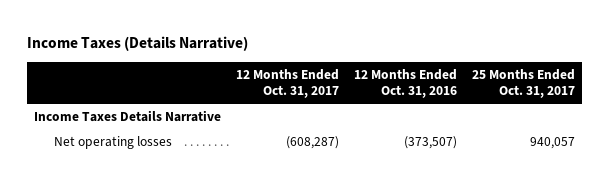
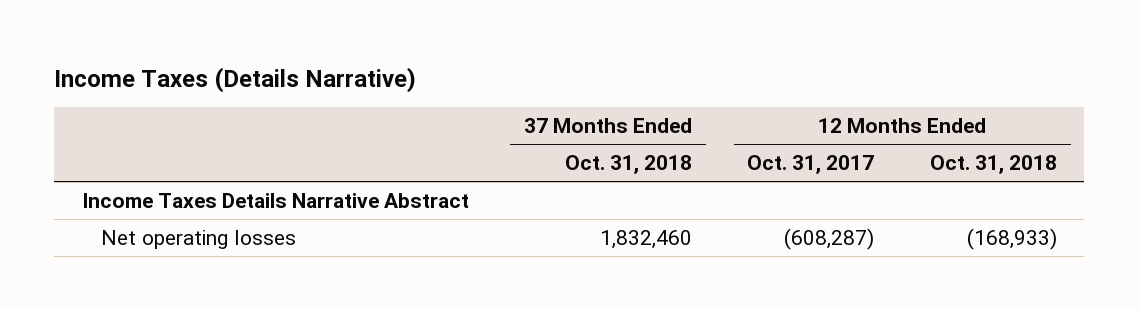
- | 12 Months Ended Oct. 31, 2017 | 12 Months Ended Oct. 31, 2016 | 25 Months Ended Oct. 31, 2017
+ | 37 Months Ended Oct. 31, 2018 | 12 Months Ended Oct. 31, 2017 | 12 Months Ended Oct. 31, 2018
- Income Taxes Details Narrative
+ Income Taxes Details Narrative Abstract

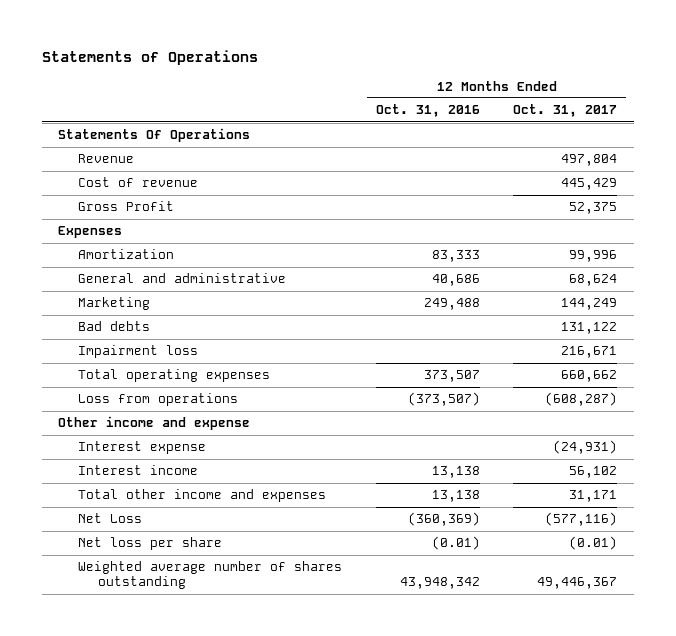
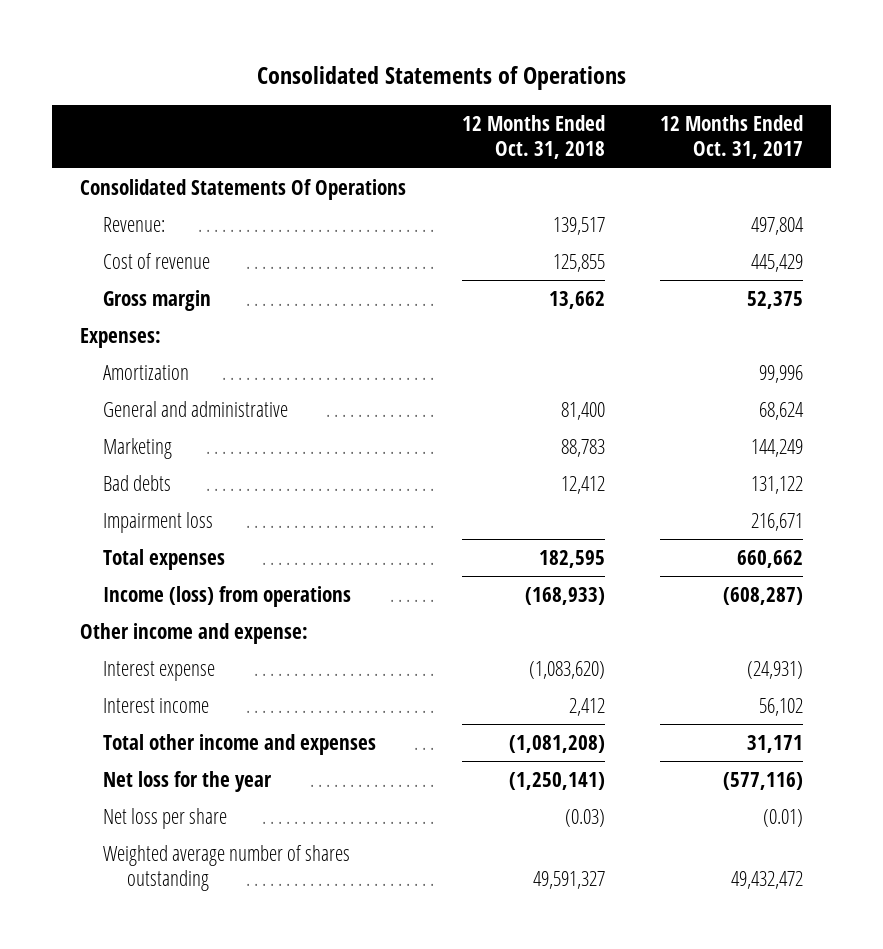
- Statements of Operations
+ Consolidated Statements of Operations
- | 12 Months Ended Oct. 31, 2016 | 12 Months Ended Oct. 31, 2017
+ | 12 Months Ended Oct. 31, 2018 | 12 Months Ended Oct. 31, 2017
- Statements Of Operations
- Revenue | | 497,804
+ Consolidated Statements Of Operations
+ Revenue: | 139,517 | 497,804
- Gross Profit | | 52,375
- Expenses
+ Gross margin | 13,662 | 52,375
+ Expenses:
- Total operating expenses | 373,507 | 660,662
- Loss from operations | (373,507) | (608,287)
- Other income and expense
+ Total expenses | 182,595 | 660,662
+ Income (loss) from operations | (168,933) | (608,287)
+ Other income and expense:
- Net Loss | (360,369) | (577,116)
+ Net loss for the year | (1,250,141) | (577,116)
- Weighted average number of shares outstanding | 43,948,342 | 49,446,367
+ Weighted average number of shares outstanding | 49,591,327 | 49,432,472

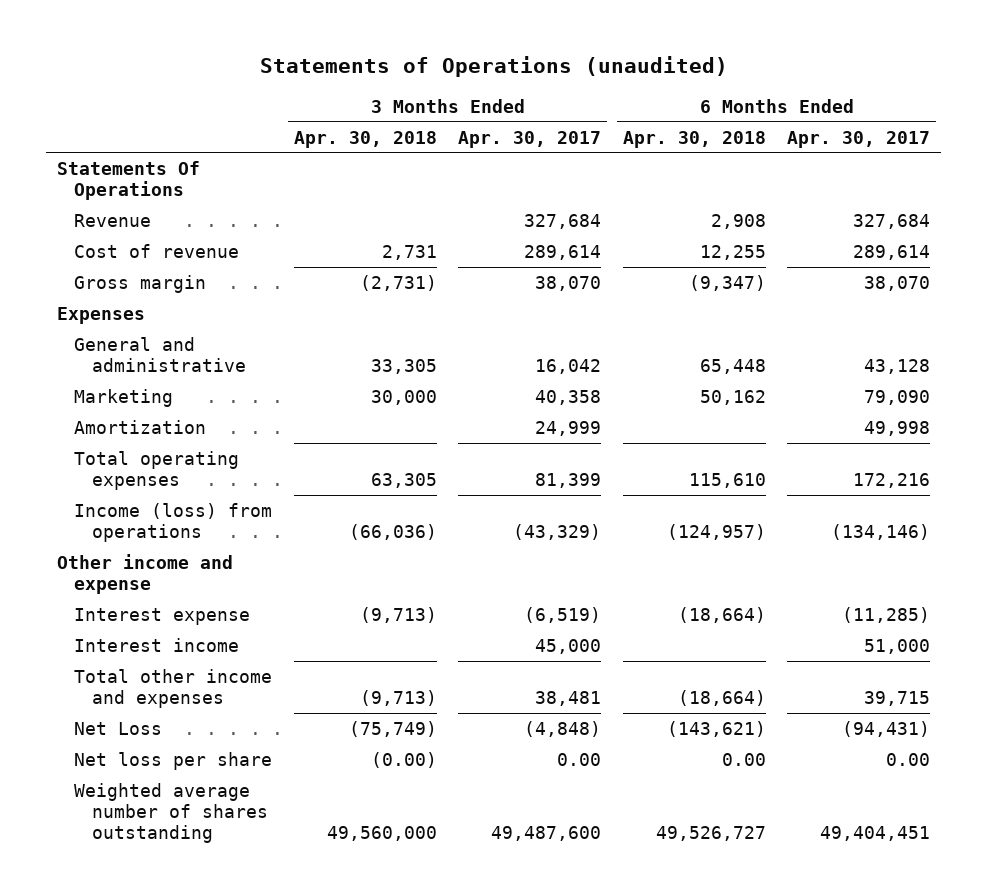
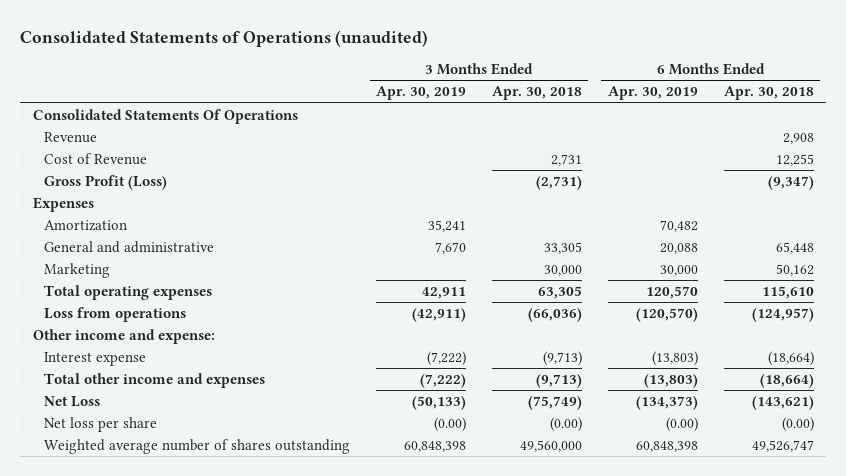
- Statements of Operations (unaudited)
+ Consolidated Statements of Operations (unaudited)
- | 3 Months Ended Apr. 30, 2018 | 3 Months Ended Apr. 30, 2017 | 6 Months Ended Apr. 30, 2018 | 6 Months Ended Apr. 30, 2017
+ | 3 Months Ended Apr. 30, 2019 | 3 Months Ended Apr. 30, 2018 | 6 Months Ended Apr. 30, 2019 | 6 Months Ended Apr. 30, 2018
- Statements Of Operations
+ Consolidated Statements Of Operations
- Cost of revenue | 2,731 | 289,614 | 12,255 | 289,614
- Gross margin | (2,731) | 38,070 | (9,347) | 38,070
+ Cost of Revenue | | 2,731 | | 12,255
+ Gross Profit (Loss) | | (2,731) | | (9,347)
moved up: Amortization | 35,241 | | 70,482 |
- Income (loss) from operations | (66,036) | (43,329) | (124,957) | (134,146)
- Other income and expense
+ Loss from operations | (42,911) | (66,036) | (120,570) | (124,957)
+ Other income and expense:
- Interest income | | 45,000 | | 51,000
- Net loss per share | (0.00) | 0.00 | 0.00 | 0.00
- Weighted average number of shares outstanding | 49,560,000 | 49,487,600 | 49,526,727 | 49,404,451
+ Net loss per share | (0.00) | (0.00) | (0.00) | (0.00)
+ Weighted average number of shares outstanding | 60,848,398 | 49,560,000 | 60,848,398 | 49,526,747

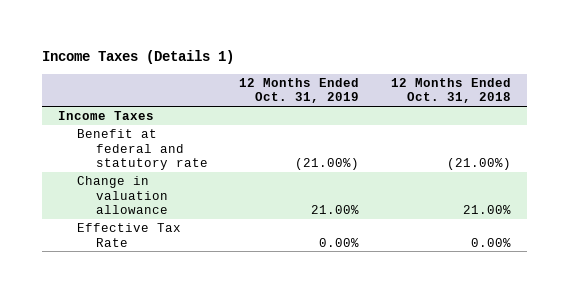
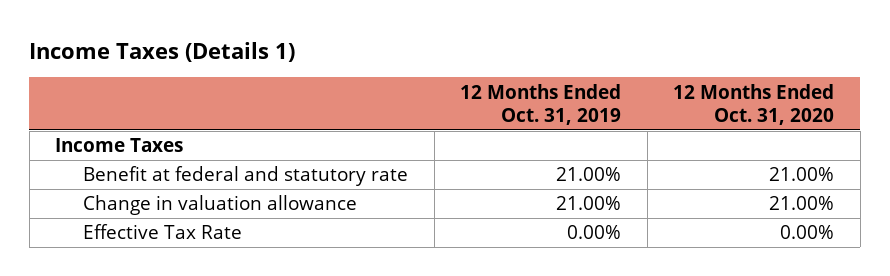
- | 12 Months Ended Oct. 31, 2019 | 12 Months Ended Oct. 31, 2018
+ | 12 Months Ended Oct. 31, 2019 | 12 Months Ended Oct. 31, 2020
- Benefit at federal and statutory rate | (21.00%) | (21.00%)
+ Benefit at federal and statutory rate | 21.00% | 21.00%

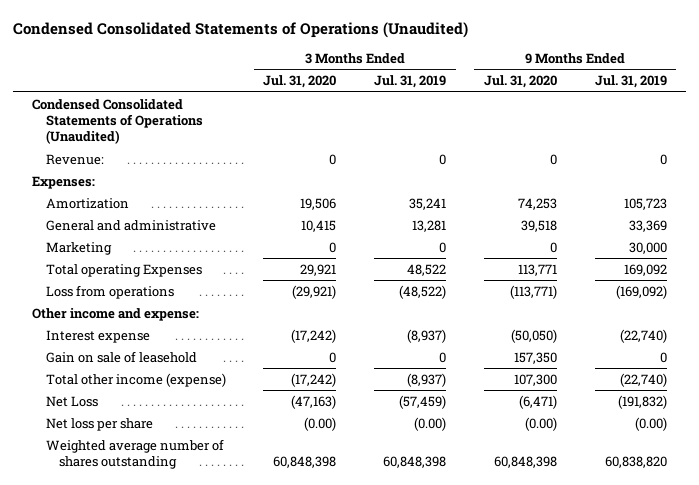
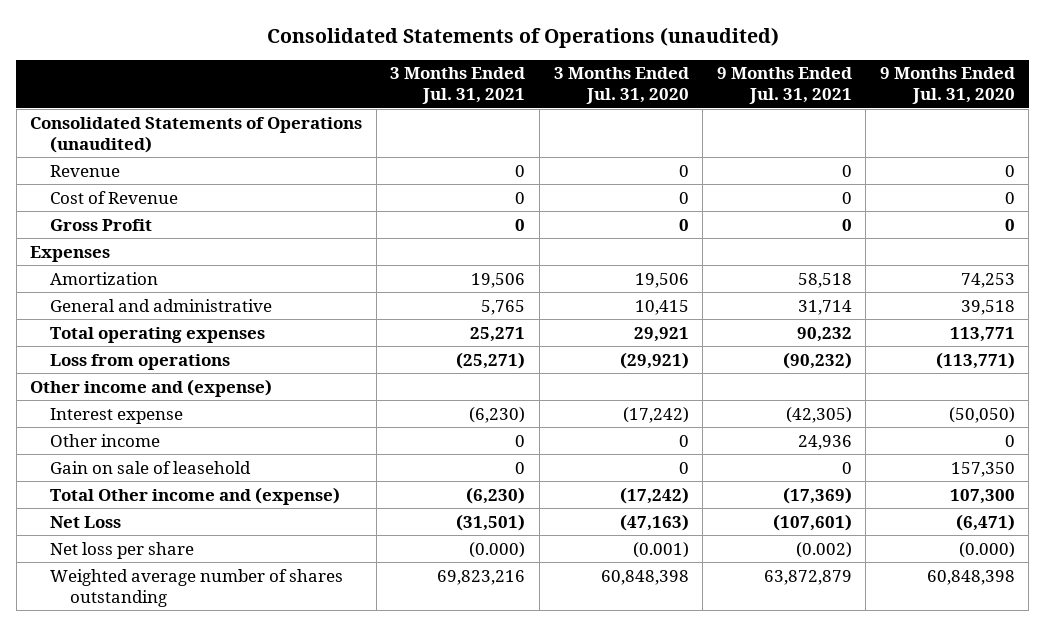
- Condensed Consolidated Statements of Operations (Unaudited)
+ Consolidated Statements of Operations (unaudited)
- | 3 Months Ended Jul. 31, 2020 | 3 Months Ended Jul. 31, 2019 | 9 Months Ended Jul. 31, 2020 | 9 Months Ended Jul. 31, 2019
+ | 3 Months Ended Jul. 31, 2021 | 3 Months Ended Jul. 31, 2020 | 9 Months Ended Jul. 31, 2021 | 9 Months Ended Jul. 31, 2020
- Condensed Consolidated Statements of Operations (Unaudited)
- Revenue: | 0 | 0 | 0 | 0
- Expenses:
+ Consolidated Statements of Operations (unaudited)
+ Revenue | 0 | 0 | 0 | 0
+ Cost of Revenue | 0 | 0 | 0 | 0
+ Gross Profit | 0 | 0 | 0 | 0
+ Expenses
- Marketing | 0 | 0 | 0 | 30,000
- Total operating Expenses | 29,921 | 48,522 | 113,771 | 169,092
+ Total operating expenses | 25,271 | 29,921 | 90,232 | 113,771
- Other income and expense:
+ Other income and (expense)
+ Other income | 0 | 0 | 24,936 | 0
- Total other income (expense) | (17,242) | (8,937) | 107,300 | (22,740)
+ Total Other income and (expense) | (6,230) | (17,242) | (17,369) | 107,300
- Net loss per share | (0.00) | (0.00) | (0.00) | (0.00)
+ Net loss per share | (0.000) | (0.001) | (0.002) | (0.000)

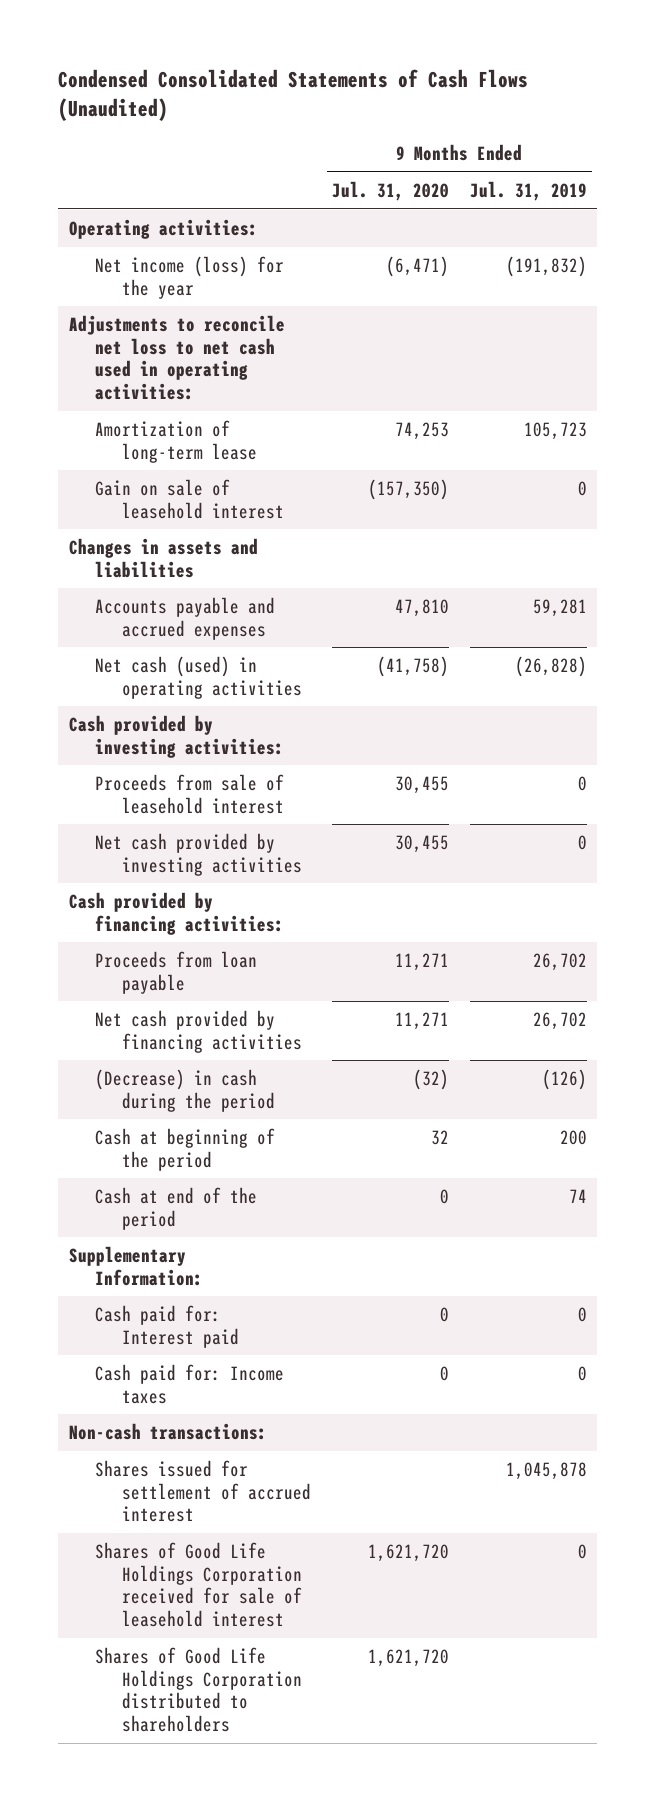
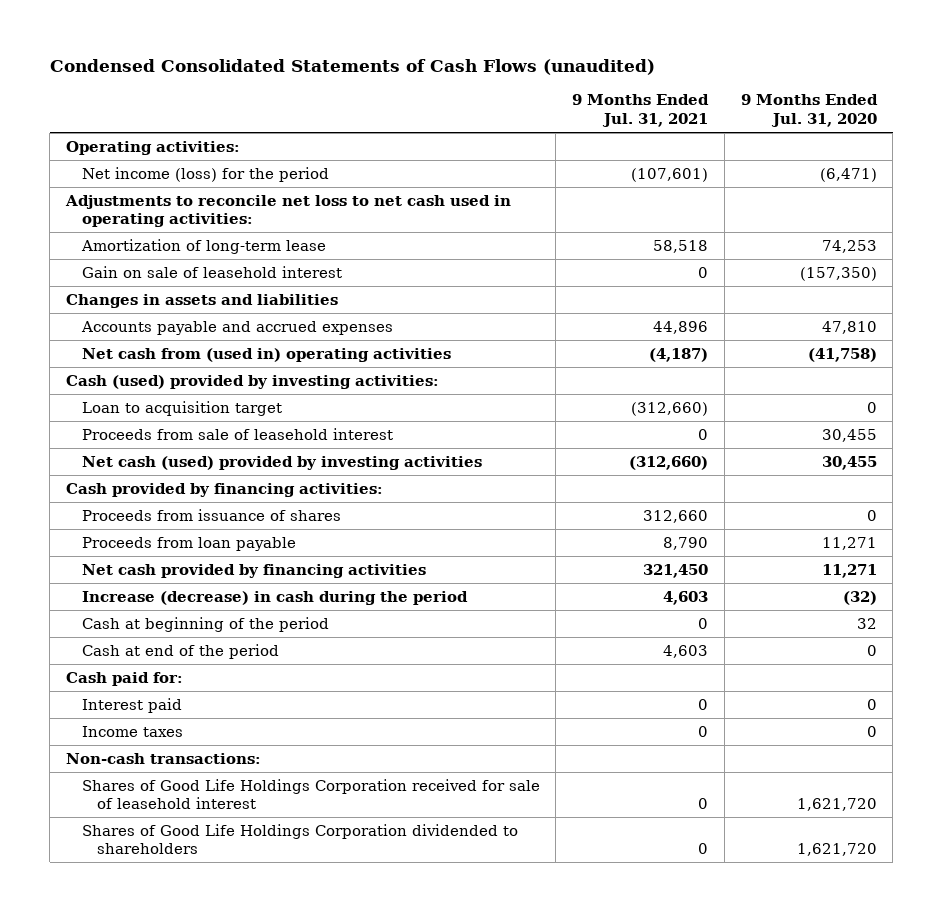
- Condensed Consolidated Statements of Cash Flows (Unaudited)
+ Condensed Consolidated Statements of Cash Flows (unaudited)
- | 9 Months Ended Jul. 31, 2020 | 9 Months Ended Jul. 31, 2019
+ | 9 Months Ended Jul. 31, 2021 | 9 Months Ended Jul. 31, 2020
- Net income (loss) for the year | (6,471) | (191,832)
+ Net income (loss) for the period | (107,601) | (6,471)
- Net cash (used) in operating activities | (41,758) | (26,828)
- Cash provided by investing activities:
+ Net cash from (used in) operating activities | (4,187) | (41,758)
+ Cash (used) provided by investing activities:
+ Loan to acquisition target | (312,660) | 0
- Net cash provided by investing activities | 30,455 | 0
+ Net cash (used) provided by investing activities | (312,660) | 30,455
+ Proceeds from issuance of shares | 312,660 | 0
- (Decrease) in cash during the period | (32) | (126)
+ Increase (decrease) in cash during the period | 4,603 | (32)
- Supplementary Information:
- Cash paid for: Interest paid | 0 | 0
- Cash paid for: Income taxes | 0 | 0
+ Cash paid for:
+ Interest paid | 0 | 0
+ Income taxes | 0 | 0
- Shares issued for settlement of accrued interest | | 1,045,878
- Shares of Good Life Holdings Corporation distributed to shareholders | 1,621,720 |
+ Shares of Good Life Holdings Corporation dividended to shareholders | 0 | 1,621,720

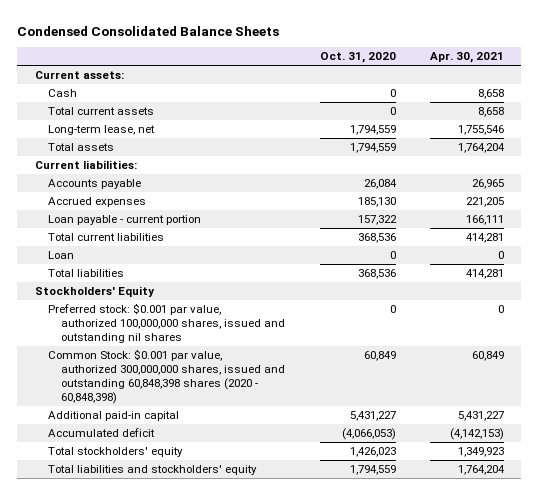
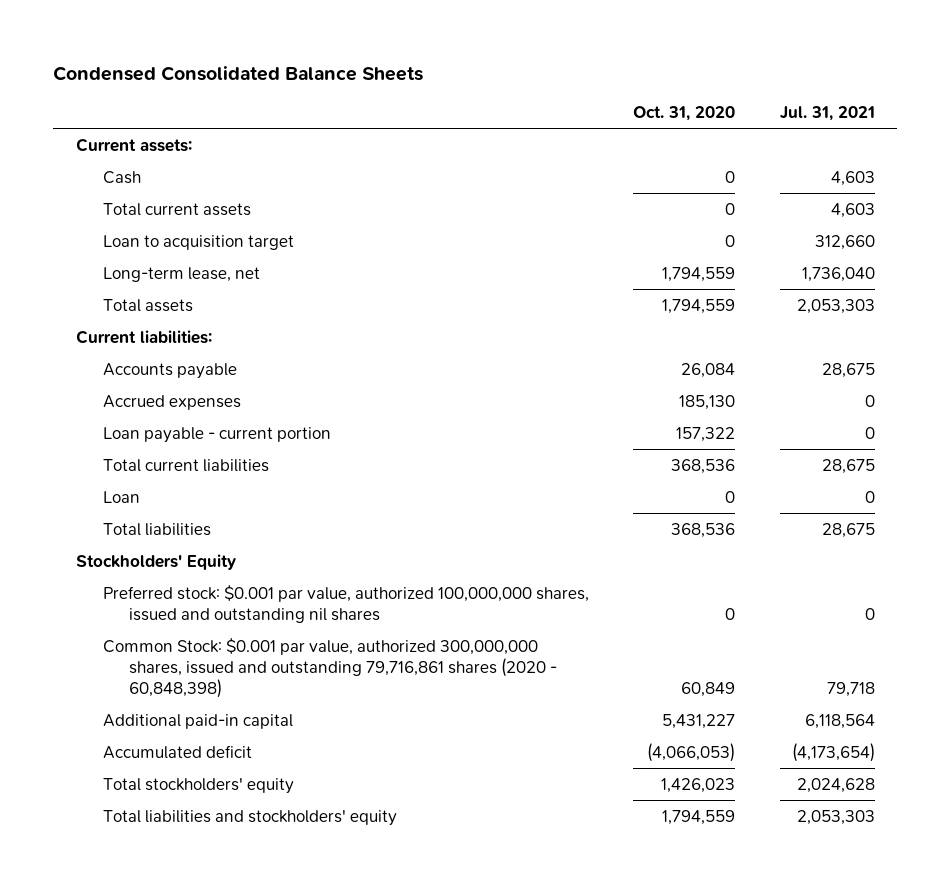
- | Oct. 31, 2020 | Apr. 30, 2021
+ | Oct. 31, 2020 | Jul. 31, 2021
+ Loan to acquisition target | 0 | 312,660
- Common Stock: $0.001 par value, authorized 300,000,000 shares, issued and outstanding 60,848,398 shares (2020 - 60,848,398) | 60,849 | 60,849
+ Common Stock: $0.001 par value, authorized 300,000,000 shares, issued and outstanding 79,716,861 shares (2020 - 60,848,398) | 60,849 | 79,718

